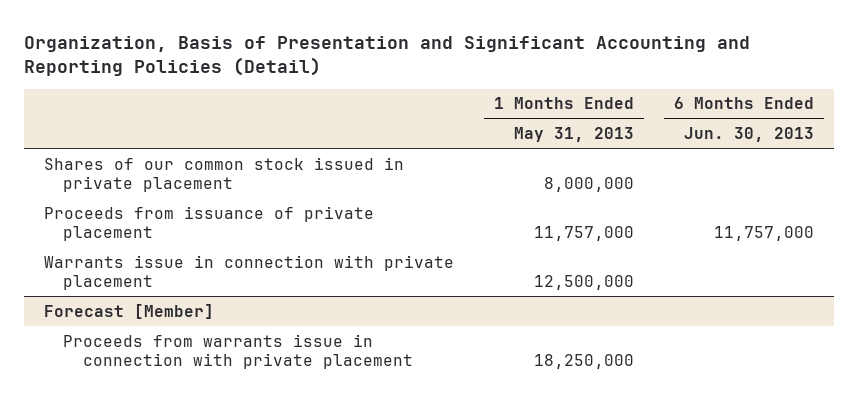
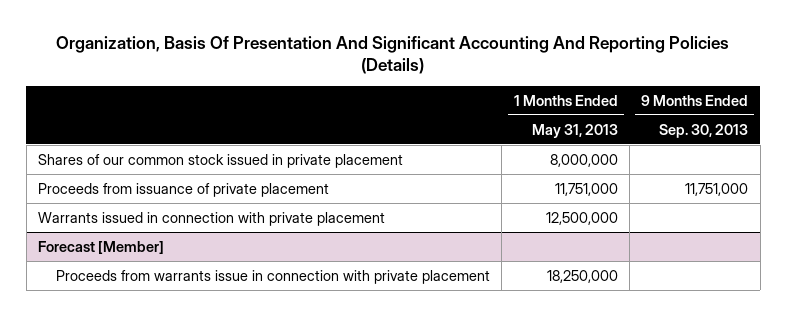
- Organization, Basis of Presentation and Significant Accounting and Reporting Policies (Detail)
+ Organization, Basis Of Presentation And Significant Accounting And Reporting Policies (Details)
- | 1 Months Ended May 31, 2013 | 6 Months Ended Jun. 30, 2013
+ | 1 Months Ended May 31, 2013 | 9 Months Ended Sep. 30, 2013
- Proceeds from issuance of private placement | 11,757,000 | 11,757,000
- Warrants issue in connection with private placement | 12,500,000 |
+ Proceeds from issuance of private placement | 11,751,000 | 11,751,000
+ Warrants issued in connection with private placement | 12,500,000 |

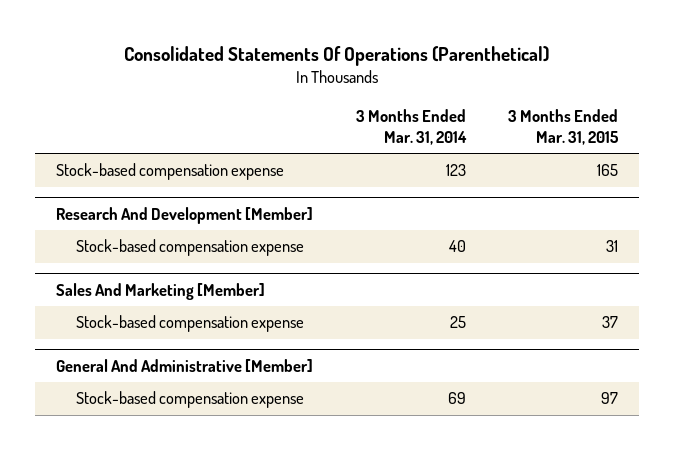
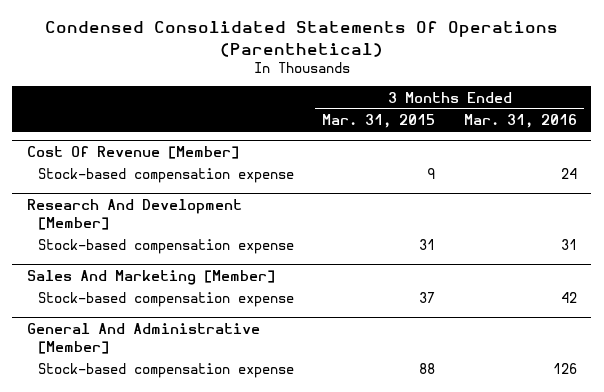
- Consolidated Statements Of Operations (Parenthetical)
+ Condensed Consolidated Statements Of Operations (Parenthetical)
- | 3 Months Ended Mar. 31, 2014 | 3 Months Ended Mar. 31, 2015
+ | 3 Months Ended Mar. 31, 2015 | 3 Months Ended Mar. 31, 2016
- Stock-based compensation expense | 123 | 165
+ Cost Of Revenue [Member]
+ Stock-based compensation expense | 9 | 24
@ General And Administrative [Member]
- Stock-based compensation expense | 69 | 97
+ Stock-based compensation expense | 88 | 126

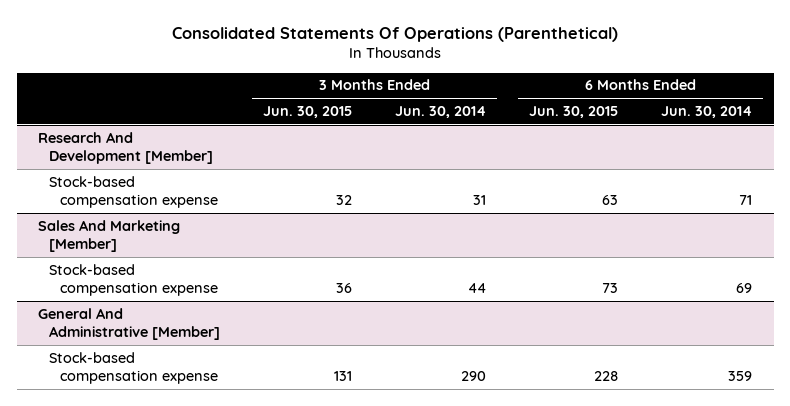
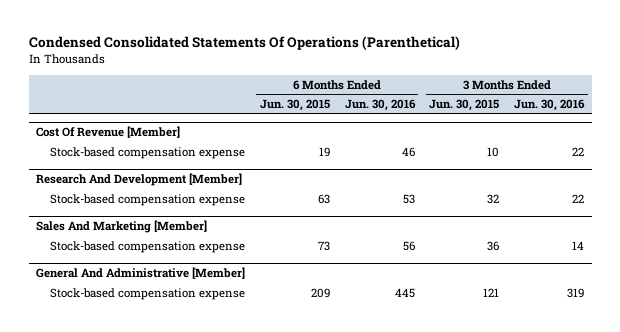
- Consolidated Statements Of Operations (Parenthetical)
+ Condensed Consolidated Statements Of Operations (Parenthetical)
- | 3 Months Ended Jun. 30, 2015 | 3 Months Ended Jun. 30, 2014 | 6 Months Ended Jun. 30, 2015 | 6 Months Ended Jun. 30, 2014
+ | 6 Months Ended Jun. 30, 2015 | 6 Months Ended Jun. 30, 2016 | 3 Months Ended Jun. 30, 2015 | 3 Months Ended Jun. 30, 2016
+ Cost Of Revenue [Member]
+ Stock-based compensation expense | 19 | 46 | 10 | 22
@ General And Administrative [Member]
- Stock-based compensation expense | 131 | 290 | 228 | 359
+ Stock-based compensation expense | 209 | 445 | 121 | 319

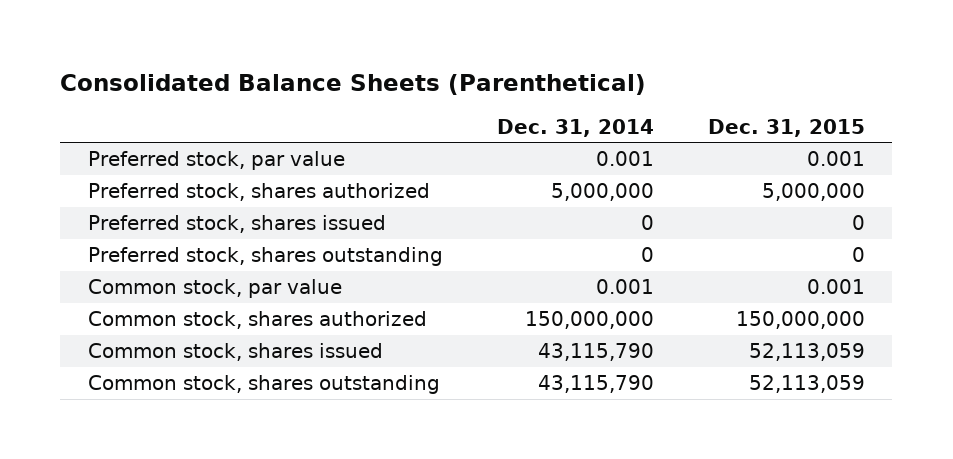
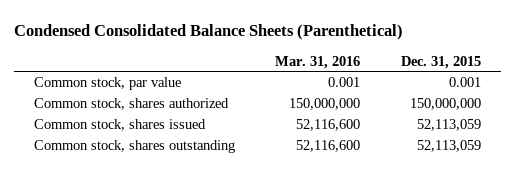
- Consolidated Balance Sheets (Parenthetical)
+ Condensed Consolidated Balance Sheets (Parenthetical)
- | Dec. 31, 2014 | Dec. 31, 2015
+ | Mar. 31, 2016 | Dec. 31, 2015
- Preferred stock, par value | 0.001 | 0.001
- Preferred stock, shares authorized | 5,000,000 | 5,000,000
- Preferred stock, shares issued | 0 | 0
- Preferred stock, shares outstanding | 0 | 0

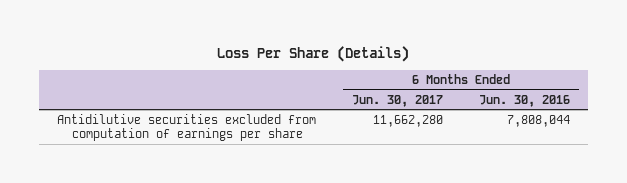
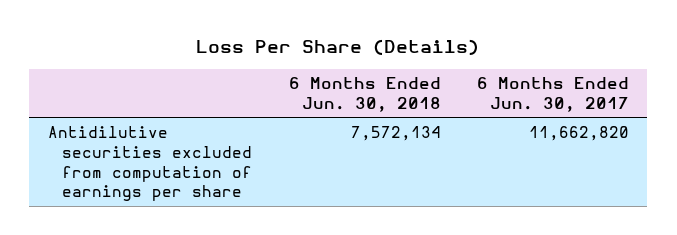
- | 6 Months Ended Jun. 30, 2017 | 6 Months Ended Jun. 30, 2016
+ | 6 Months Ended Jun. 30, 2018 | 6 Months Ended Jun. 30, 2017
- Antidilutive securities excluded from computation of earnings per share | 11,662,280 | 7,808,044
+ Antidilutive securities excluded from computation of earnings per share | 7,572,134 | 11,662,820

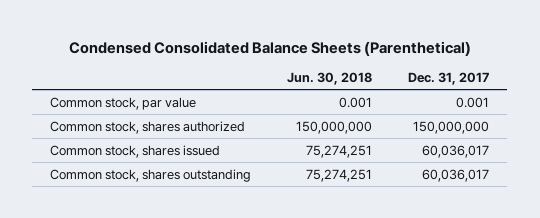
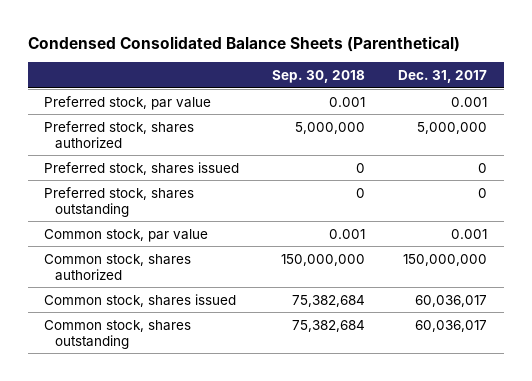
- | Jun. 30, 2018 | Dec. 31, 2017
+ | Sep. 30, 2018 | Dec. 31, 2017
+ Preferred stock, par value | 0.001 | 0.001
+ Preferred stock, shares authorized | 5,000,000 | 5,000,000
+ Preferred stock, shares issued | 0 | 0
+ Preferred stock, shares outstanding | 0 | 0

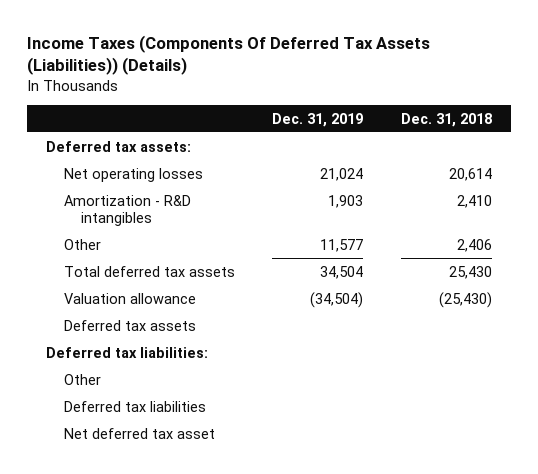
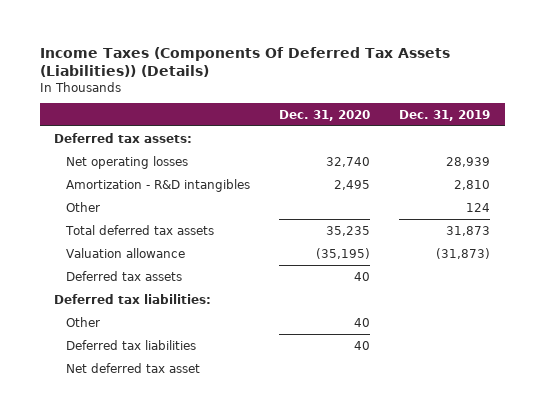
- | Dec. 31, 2019 | Dec. 31, 2018
+ | Dec. 31, 2020 | Dec. 31, 2019
- Net operating losses | 21,024 | 20,614
- Amortization - R&D intangibles | 1,903 | 2,410
- Other | 11,577 | 2,406
- Total deferred tax assets | 34,504 | 25,430
- Valuation allowance | (34,504) | (25,430)
+ Net operating losses | 32,740 | 28,939
+ Amortization - R&D intangibles | 2,495 | 2,810
+ Other | | 124
+ Total deferred tax assets | 35,235 | 31,873
+ Valuation allowance | (35,195) | (31,873)

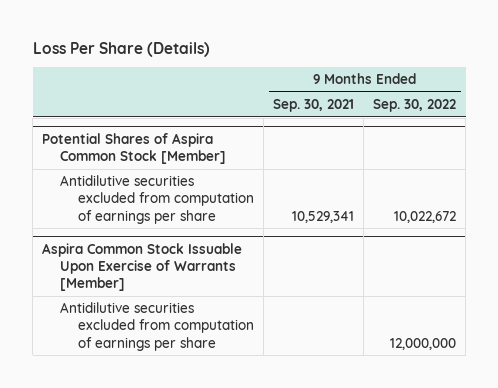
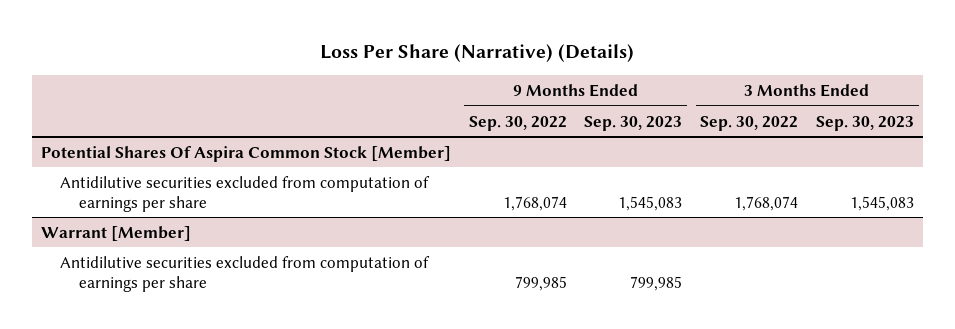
- Loss Per Share (Details)
+ Loss Per Share (Narrative) (Details)
- | 9 Months Ended Sep. 30, 2021 | 9 Months Ended Sep. 30, 2022
+ | 9 Months Ended Sep. 30, 2022 | 9 Months Ended Sep. 30, 2023 | 3 Months Ended Sep. 30, 2022 | 3 Months Ended Sep. 30, 2023
- Potential Shares of Aspira Common Stock [Member]
- Antidilutive securities excluded from computation of earnings per share | 10,529,341 | 10,022,672
- Aspira Common Stock Issuable Upon Exercise of Warrants [Member]
- Antidilutive securities excluded from computation of earnings per share | | 12,000,000
+ Potential Shares Of Aspira Common Stock [Member]
+ Antidilutive securities excluded from computation of earnings per share | 1,768,074 | 1,545,083 | 1,768,074 | 1,545,083
+ Warrant [Member]
+ Antidilutive securities excluded from computation of earnings per share | 799,985 | 799,985 | |

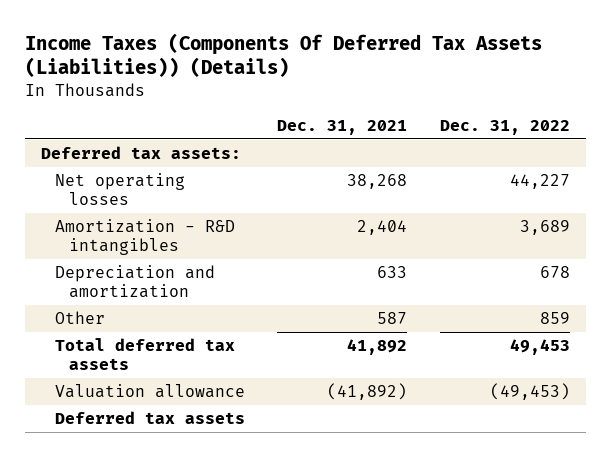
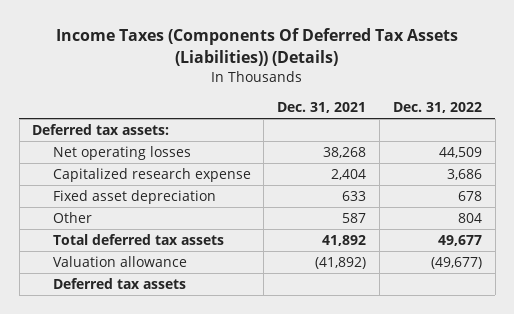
- Net operating losses | 38,268 | 44,227
- Amortization - R&D intangibles | 2,404 | 3,689
- Depreciation and amortization | 633 | 678
- Other | 587 | 859
- Total deferred tax assets | 41,892 | 49,453
- Valuation allowance | (41,892) | (49,453)
+ Net operating losses | 38,268 | 44,509
+ Capitalized research expense | 2,404 | 3,686
+ Fixed asset depreciation | 633 | 678
+ Other | 587 | 804
+ Total deferred tax assets | 41,892 | 49,677
+ Valuation allowance | (41,892) | (49,677)

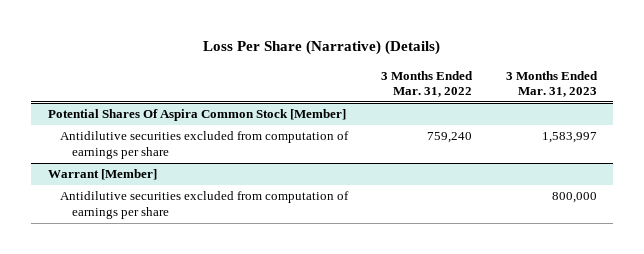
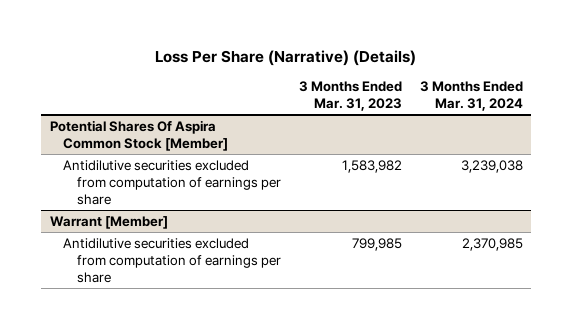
- | 3 Months Ended Mar. 31, 2022 | 3 Months Ended Mar. 31, 2023
+ | 3 Months Ended Mar. 31, 2023 | 3 Months Ended Mar. 31, 2024
@ Potential Shares Of Aspira Common Stock [Member]
- Antidilutive securities excluded from computation of earnings per share | 759,240 | 1,583,997
+ Antidilutive securities excluded from computation of earnings per share | 1,583,982 | 3,239,038
@ Warrant [Member]
- Antidilutive securities excluded from computation of earnings per share | | 800,000
+ Antidilutive securities excluded from computation of earnings per share | 799,985 | 2,370,985

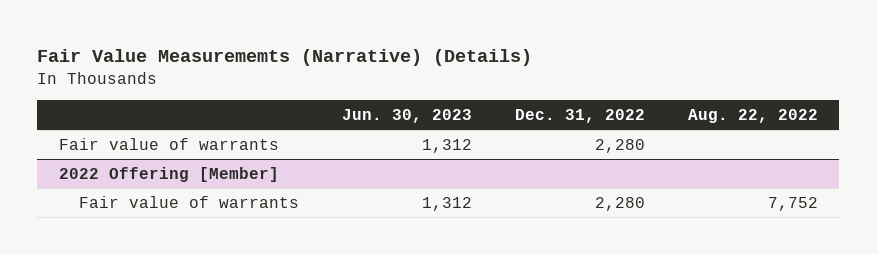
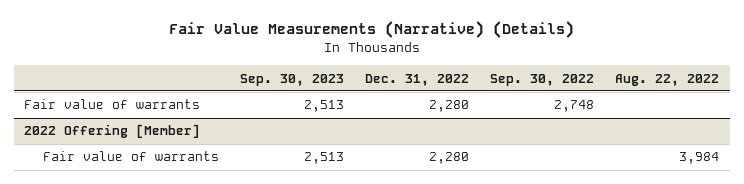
- Fair Value Measurememts (Narrative) (Details)
+ Fair Value Measurements (Narrative) (Details)
- | Jun. 30, 2023 | Dec. 31, 2022 | Aug. 22, 2022
+ | Sep. 30, 2023 | Dec. 31, 2022 | Sep. 30, 2022 | Aug. 22, 2022
@ 2022 Offering [Member]
- Fair value of warrants | 1,312 | 2,280 | 7,752
+ Fair value of warrants | 2,513 | 2,280 | | 3,984

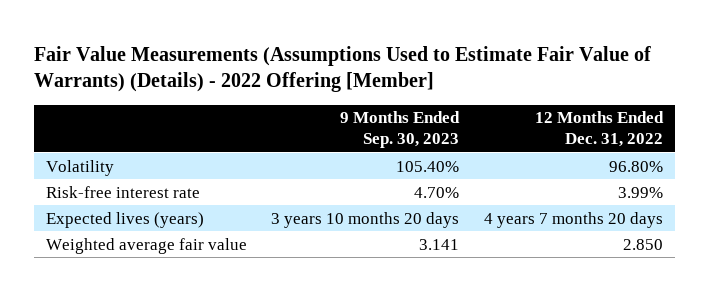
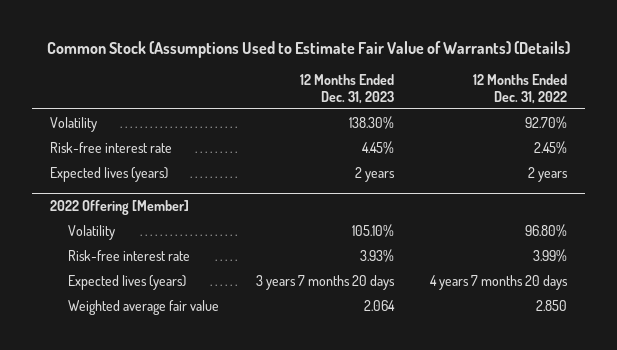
- Fair Value Measurements (Assumptions Used to Estimate Fair Value of Warrants) (Details) - 2022 Offering [Member]
+ Common Stock (Assumptions Used to Estimate Fair Value of Warrants) (Details)
- | 9 Months Ended Sep. 30, 2023 | 12 Months Ended Dec. 31, 2022
+ | 12 Months Ended Dec. 31, 2023 | 12 Months Ended Dec. 31, 2022
+ Volatility | 138.30% | 92.70%
+ Risk-free interest rate | 4.45% | 2.45%
+ Expected lives (years) | 2 years | 2 years
+ 2022 Offering [Member]

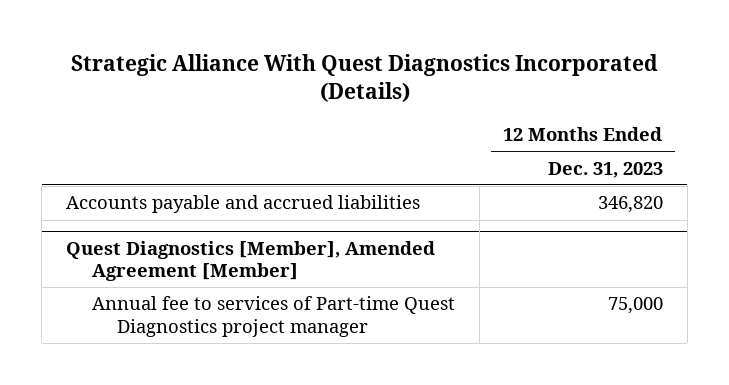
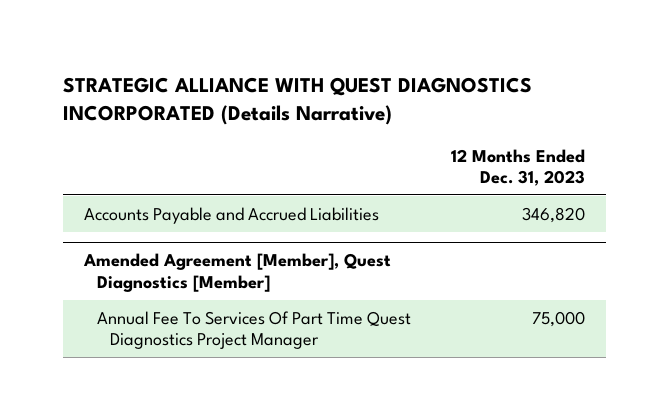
- Strategic Alliance With Quest Diagnostics Incorporated (Details)
+ STRATEGIC ALLIANCE WITH QUEST DIAGNOSTICS INCORPORATED (Details Narrative)
- Accounts payable and accrued liabilities | 346,820
- Quest Diagnostics [Member], Amended Agreement [Member]
- Annual fee to services of Part-time Quest Diagnostics project manager | 75,000
+ Accounts Payable and Accrued Liabilities | 346,820
+ Amended Agreement [Member], Quest Diagnostics [Member]
+ Annual Fee To Services Of Part Time Quest Diagnostics Project Manager | 75,000

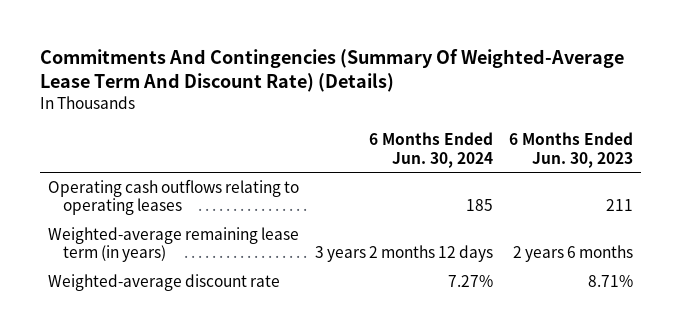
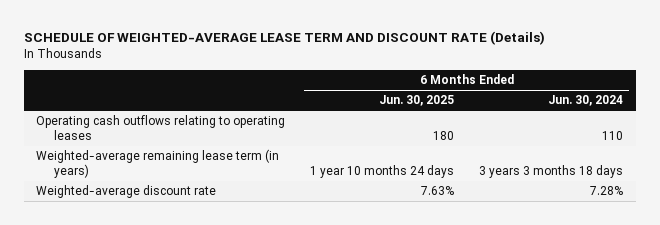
- Commitments And Contingencies (Summary Of Weighted-Average Lease Term And Discount Rate) (Details)
+ SCHEDULE OF WEIGHTED-AVERAGE LEASE TERM AND DISCOUNT RATE (Details)
- | 6 Months Ended Jun. 30, 2024 | 6 Months Ended Jun. 30, 2023
+ | 6 Months Ended Jun. 30, 2025 | 6 Months Ended Jun. 30, 2024
- Operating cash outflows relating to operating leases | 185 | 211
- Weighted-average remaining lease term (in years) | 3 years 2 months 12 days | 2 years 6 months
- Weighted-average discount rate | 7.27% | 8.71%
+ Operating cash outflows relating to operating leases | 180 | 110
+ Weighted-average remaining lease term (in years) | 1 year 10 months 24 days | 3 years 3 months 18 days
+ Weighted-average discount rate | 7.63% | 7.28%

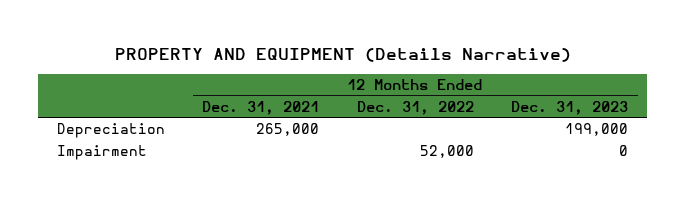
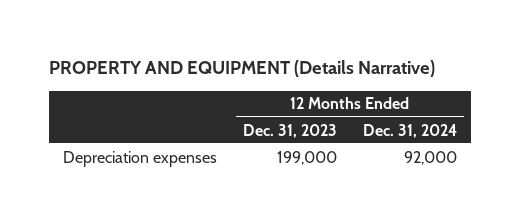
- | 12 Months Ended Dec. 31, 2021 | 12 Months Ended Dec. 31, 2022 | 12 Months Ended Dec. 31, 2023
+ | 12 Months Ended Dec. 31, 2023 | 12 Months Ended Dec. 31, 2024
- Depreciation | 265,000 | | 199,000
- Impairment | | 52,000 | 0
+ Depreciation expenses | 199,000 | 92,000

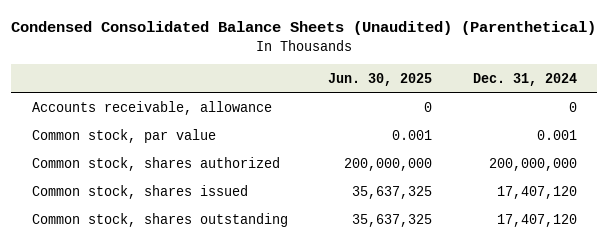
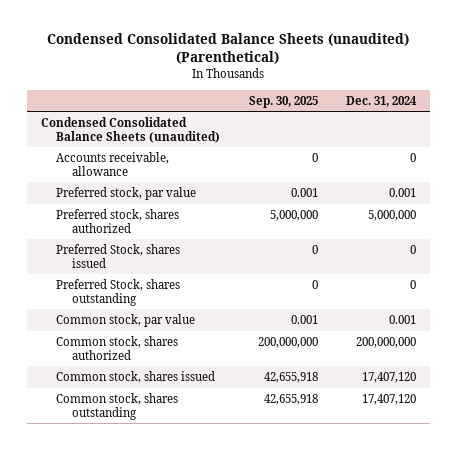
- Condensed Consolidated Balance Sheets (Unaudited) (Parenthetical)
+ Condensed Consolidated Balance Sheets (unaudited) (Parenthetical)
- | Jun. 30, 2025 | Dec. 31, 2024
+ | Sep. 30, 2025 | Dec. 31, 2024
+ Condensed Consolidated Balance Sheets (unaudited)
+ Preferred stock, par value | 0.001 | 0.001
+ Preferred stock, shares authorized | 5,000,000 | 5,000,000
+ Preferred Stock, shares issued | 0 | 0
+ Preferred Stock, shares outstanding | 0 | 0

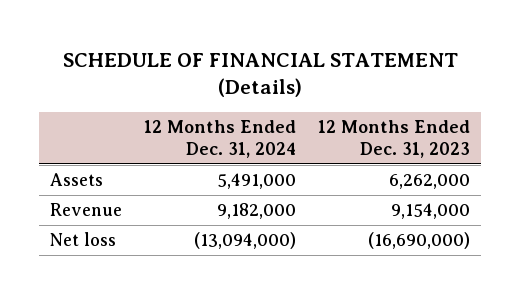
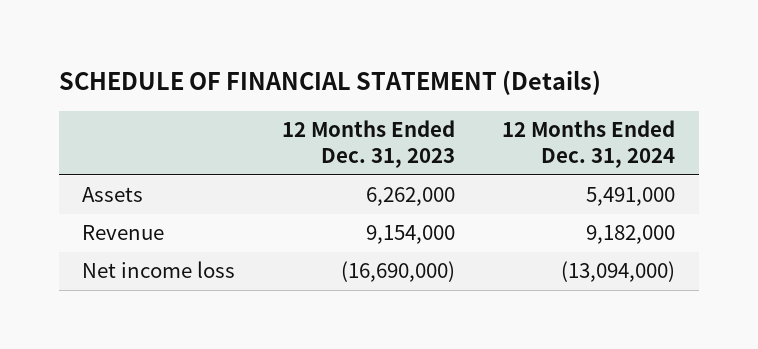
- | 12 Months Ended Dec. 31, 2024 | 12 Months Ended Dec. 31, 2023
+ | 12 Months Ended Dec. 31, 2023 | 12 Months Ended Dec. 31, 2024
- Net loss | (13,094,000) | (16,690,000)
+ Net income loss | (16,690,000) | (13,094,000)

